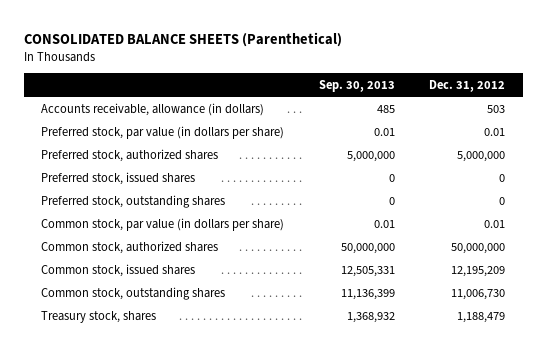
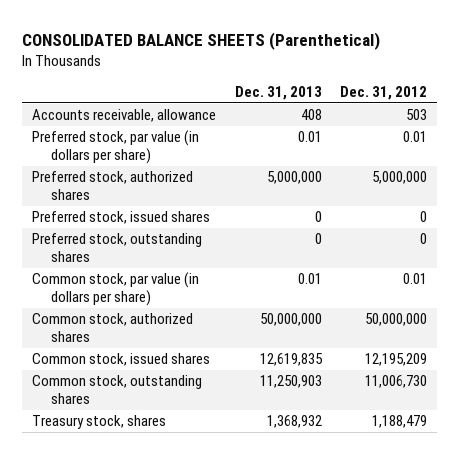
- | Sep. 30, 2013 | Dec. 31, 2012
+ | Dec. 31, 2013 | Dec. 31, 2012
- Accounts receivable, allowance (in dollars) | 485 | 503
+ Accounts receivable, allowance | 408 | 503

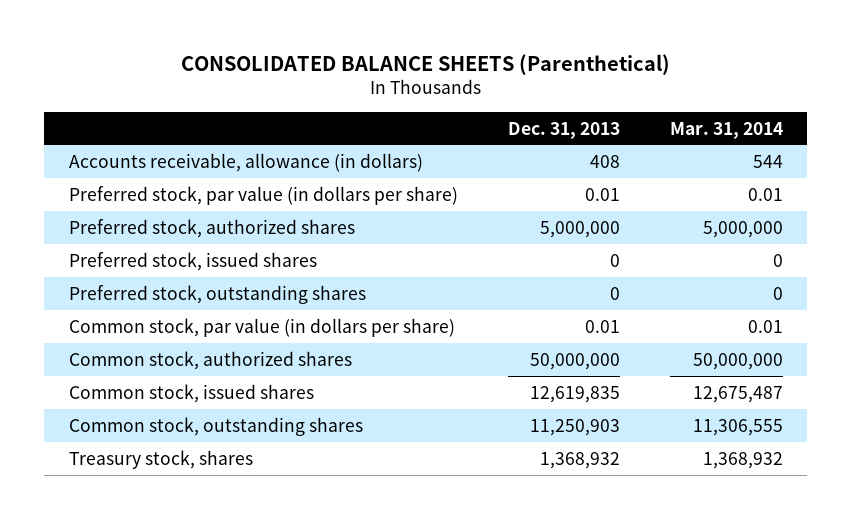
- | Dec. 31, 2013 | Dec. 31, 2012
+ | Dec. 31, 2013 | Mar. 31, 2014
- Accounts receivable, allowance | 408 | 503
+ Accounts receivable, allowance (in dollars) | 408 | 544

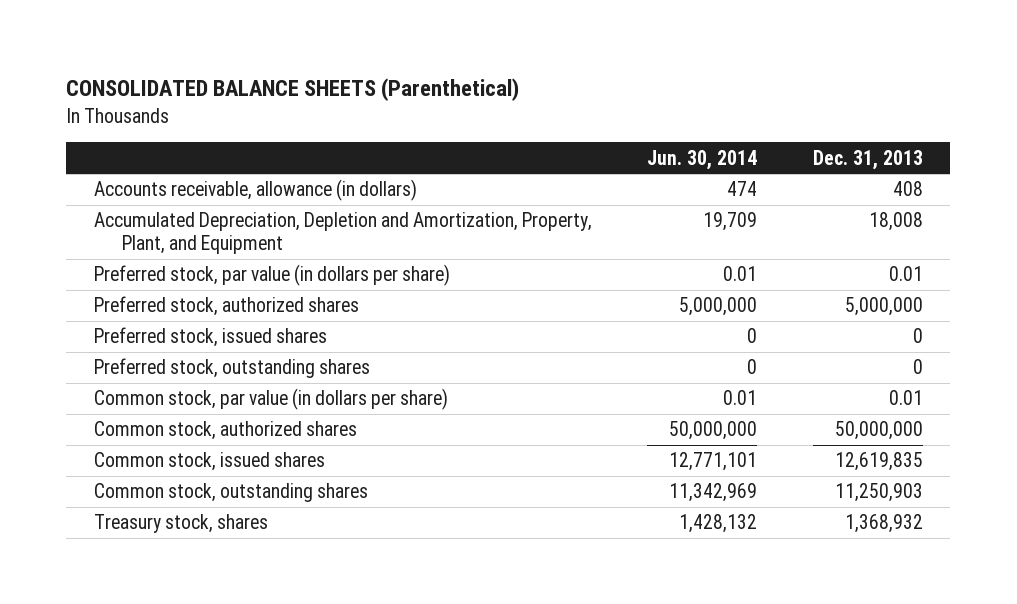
- | Dec. 31, 2013 | Mar. 31, 2014
+ | Jun. 30, 2014 | Dec. 31, 2013
+ Accumulated Depreciation, Depletion and Amortization, Property, Plant, and Equipment | 19,709 | 18,008

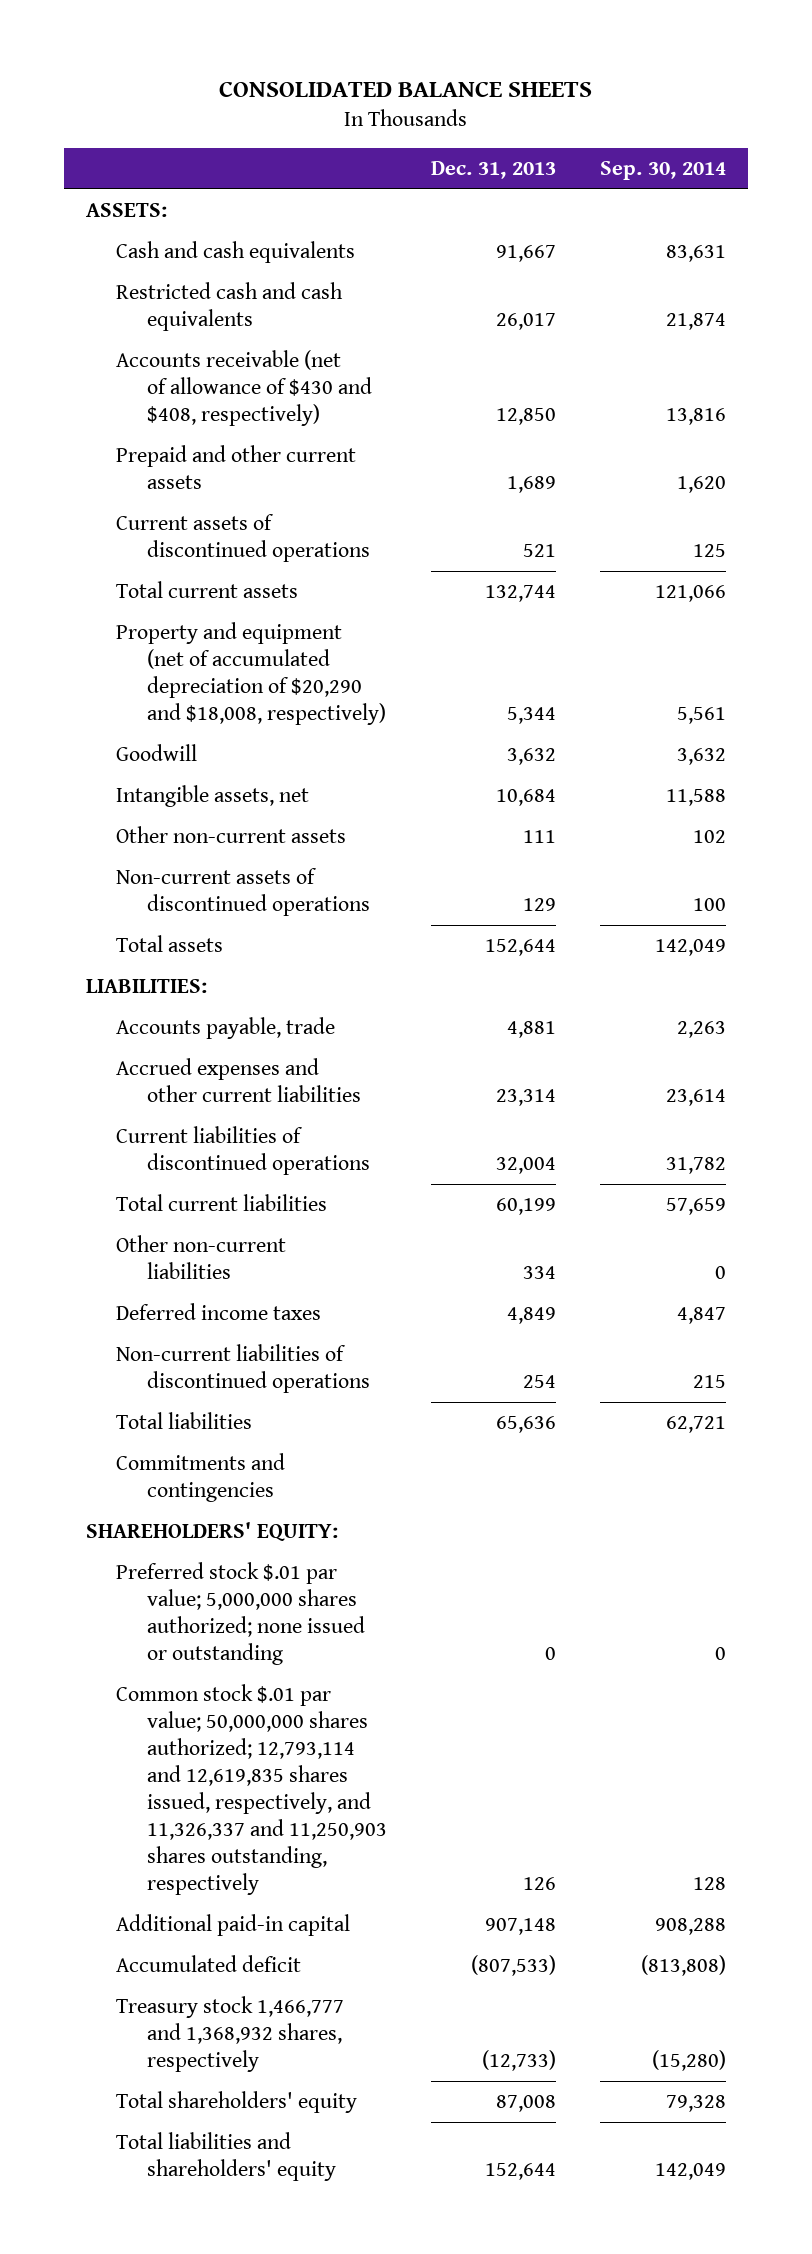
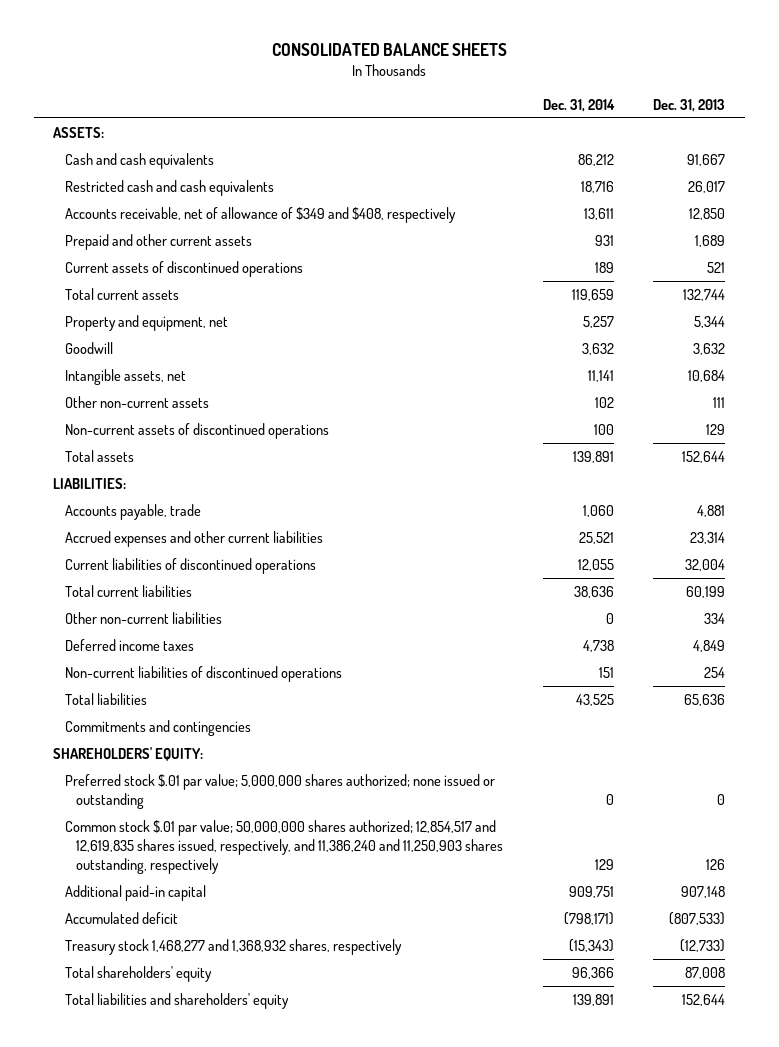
- | Dec. 31, 2013 | Sep. 30, 2014
+ | Dec. 31, 2014 | Dec. 31, 2013
- Accounts receivable (net of allowance of $430 and $408, respectively) | 12,850 | 13,816
+ Accounts receivable, net of allowance of $349 and $408, respectively | 13,611 | 12,850
- Property and equipment (net of accumulated depreciation of $20,290 and $18,008, respectively) | 5,344 | 5,561
+ Property and equipment, net | 5,257 | 5,344
- Common stock $.01 par value; 50,000,000 shares authorized; 12,793,114 and 12,619,835 shares issued, respectively, and 11,326,337 and 11,250,903 shares outstanding, respectively | 126 | 128
+ Common stock $.01 par value; 50,000,000 shares authorized; 12,854,517 and 12,619,835 shares issued, respectively, and 11,386,240 and 11,250,903 shares outstanding, respectively | 129 | 126
- Treasury stock 1,466,777 and 1,368,932 shares, respectively | (12,733) | (15,280)
+ Treasury stock 1,468,277 and 1,368,932 shares, respectively | (15,343) | (12,733)

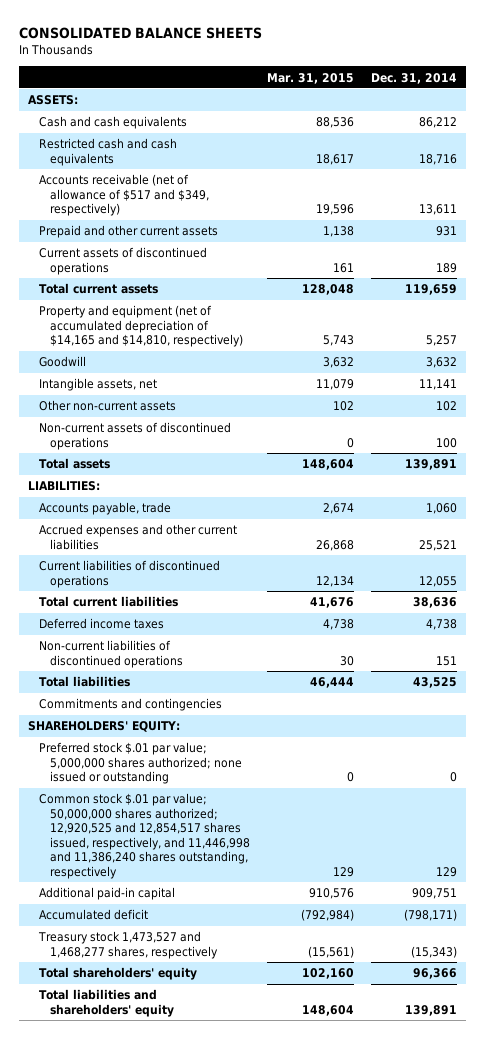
- | Dec. 31, 2014 | Dec. 31, 2013
+ | Mar. 31, 2015 | Dec. 31, 2014
- Accounts receivable, net of allowance of $349 and $408, respectively | 13,611 | 12,850
+ Accounts receivable (net of allowance of $517 and $349, respectively) | 19,596 | 13,611
- Property and equipment, net | 5,257 | 5,344
+ Property and equipment (net of accumulated depreciation of $14,165 and $14,810, respectively) | 5,743 | 5,257
- Other non-current liabilities | 0 | 334
- Common stock $.01 par value; 50,000,000 shares authorized; 12,854,517 and 12,619,835 shares issued, respectively, and 11,386,240 and 11,250,903 shares outstanding, respectively | 129 | 126
+ Common stock $.01 par value; 50,000,000 shares authorized; 12,920,525 and 12,854,517 shares issued, respectively, and 11,446,998 and 11,386,240 shares outstanding, respectively | 129 | 129
- Treasury stock 1,468,277 and 1,368,932 shares, respectively | (15,343) | (12,733)
+ Treasury stock 1,473,527 and 1,468,277 shares, respectively | (15,561) | (15,343)

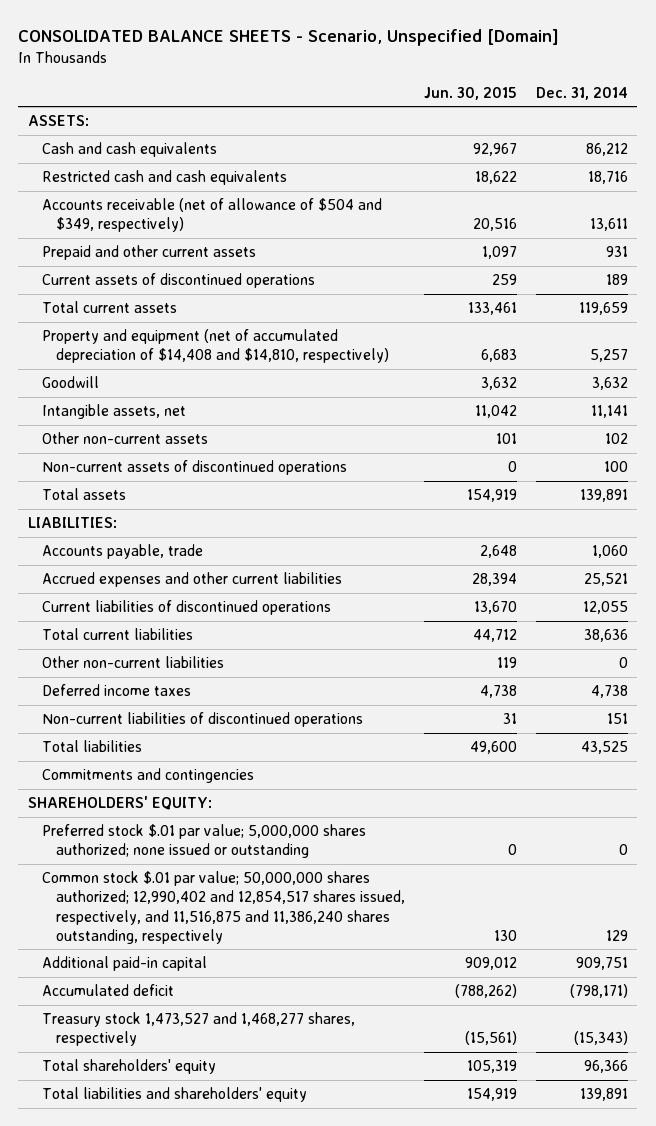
- CONSOLIDATED BALANCE SHEETS
+ CONSOLIDATED BALANCE SHEETS - Scenario, Unspecified [Domain]
- | Mar. 31, 2015 | Dec. 31, 2014
+ | Jun. 30, 2015 | Dec. 31, 2014
- Accounts receivable (net of allowance of $517 and $349, respectively) | 19,596 | 13,611
+ Accounts receivable (net of allowance of $504 and $349, respectively) | 20,516 | 13,611
- Property and equipment (net of accumulated depreciation of $14,165 and $14,810, respectively) | 5,743 | 5,257
+ Property and equipment (net of accumulated depreciation of $14,408 and $14,810, respectively) | 6,683 | 5,257
+ Other non-current liabilities | 119 | 0
- Common stock $.01 par value; 50,000,000 shares authorized; 12,920,525 and 12,854,517 shares issued, respectively, and 11,446,998 and 11,386,240 shares outstanding, respectively | 129 | 129
+ Common stock $.01 par value; 50,000,000 shares authorized; 12,990,402 and 12,854,517 shares issued, respectively, and 11,516,875 and 11,386,240 shares outstanding, respectively | 130 | 129

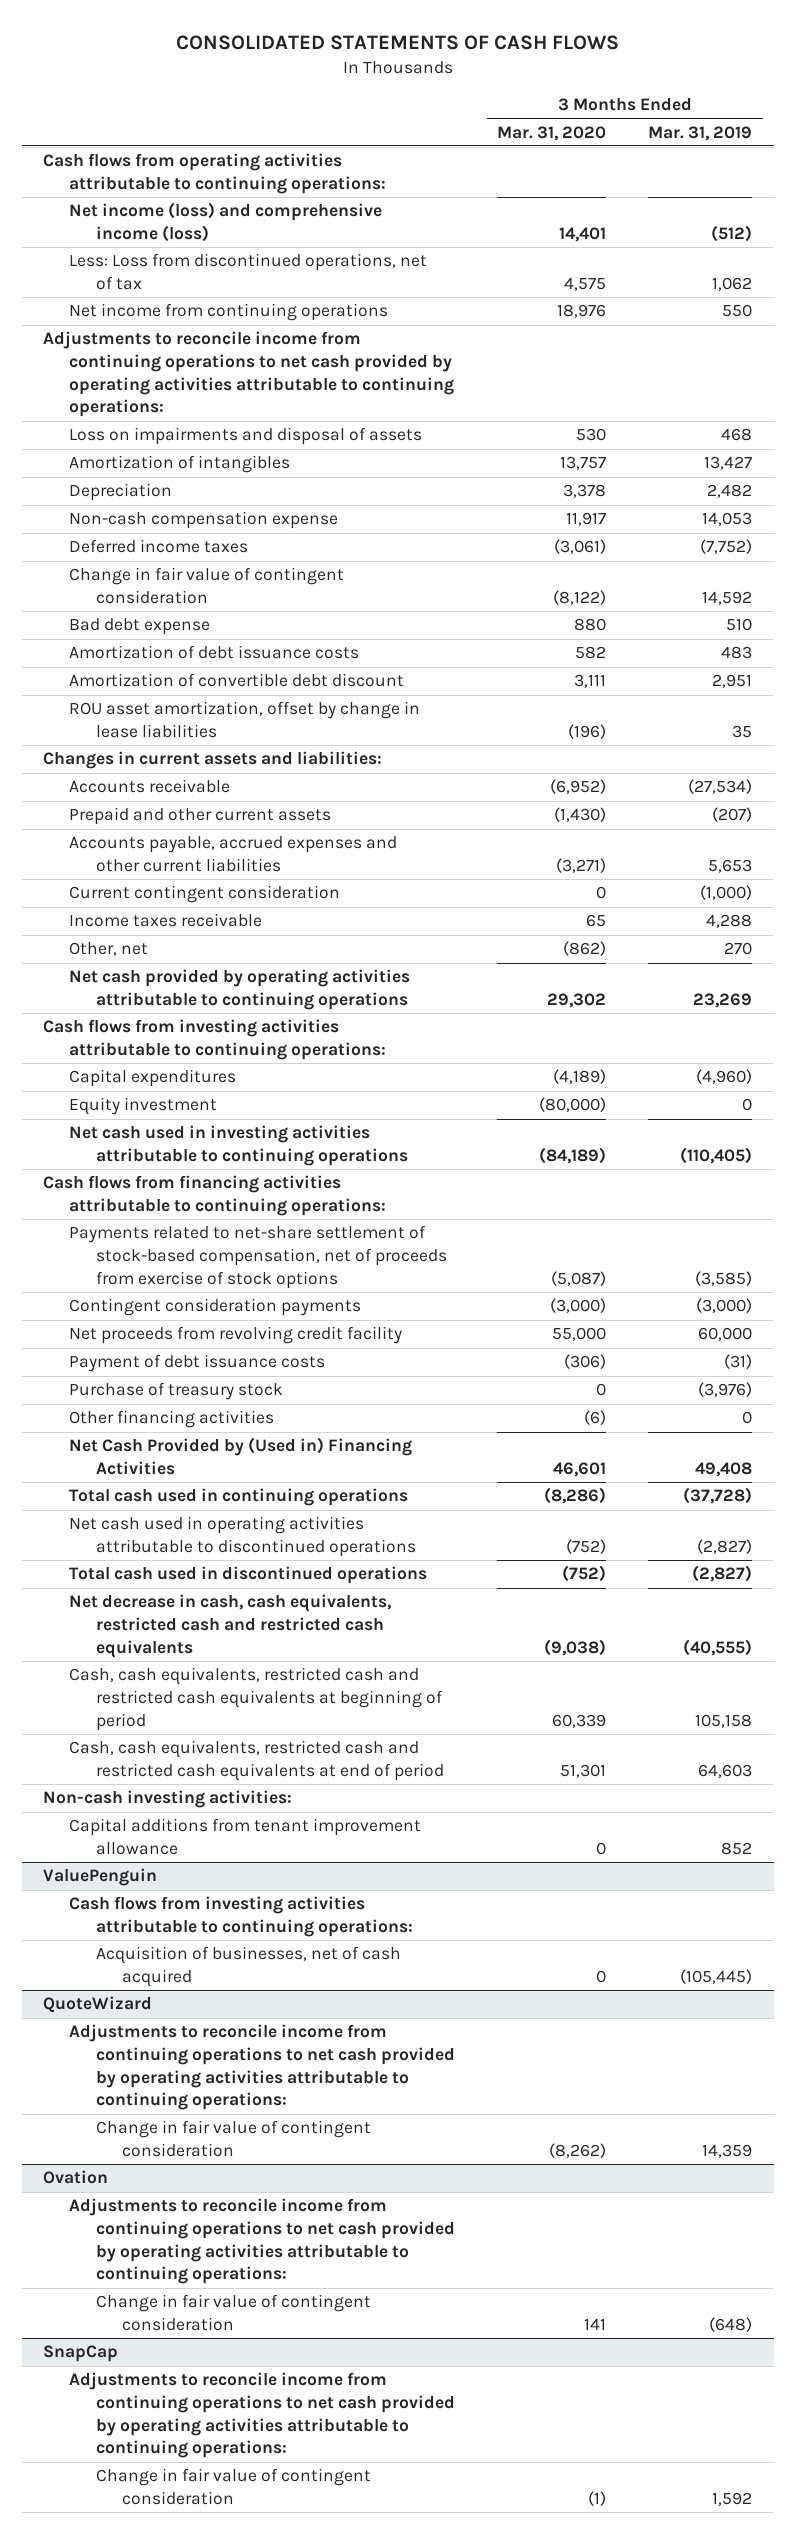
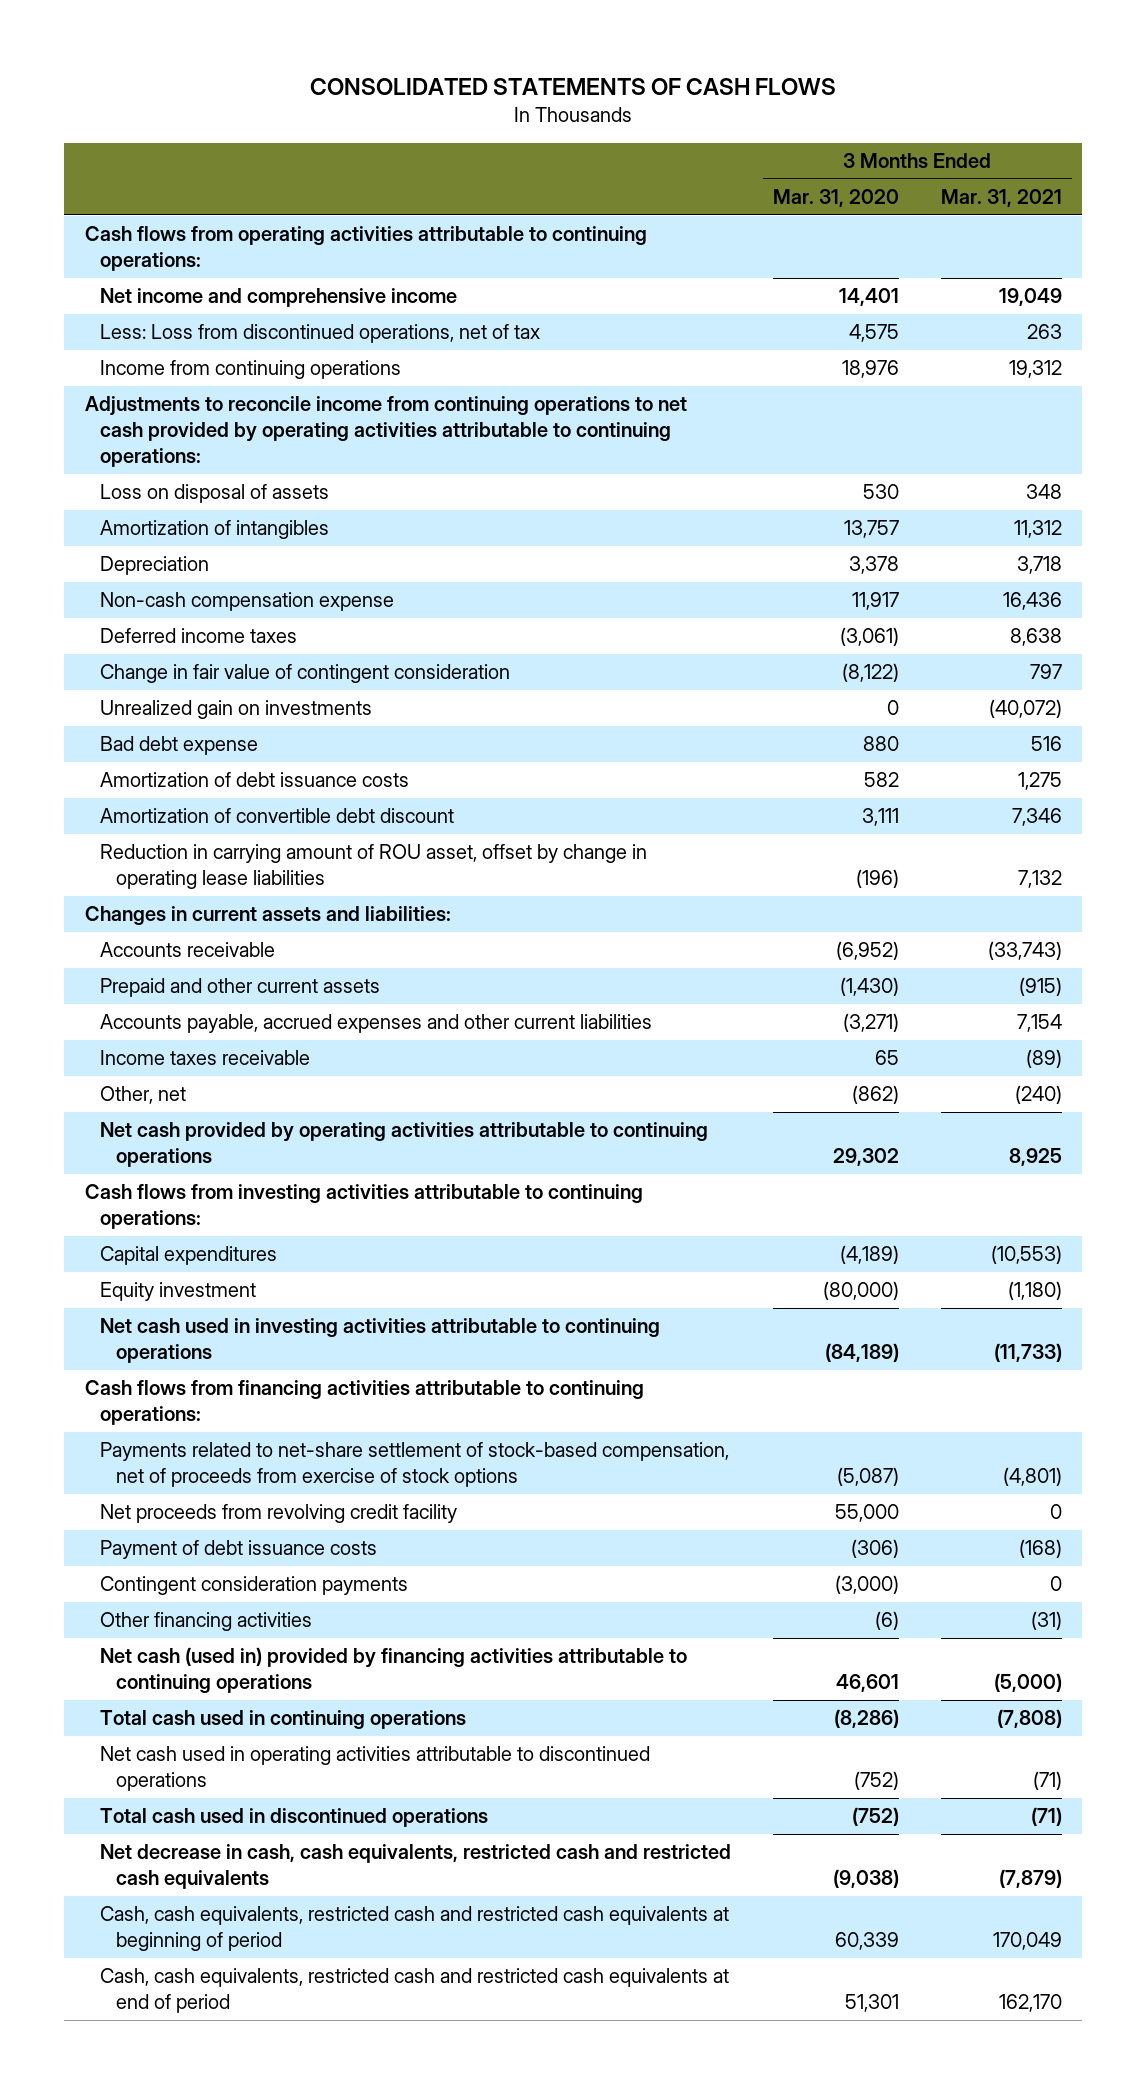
- | 3 Months Ended Mar. 31, 2020 | 3 Months Ended Mar. 31, 2019
+ | 3 Months Ended Mar. 31, 2020 | 3 Months Ended Mar. 31, 2021
- Net income (loss) and comprehensive income (loss) | 14,401 | (512)
+ Net income and comprehensive income | 14,401 | 19,049
- Net income from continuing operations | 18,976 | 550
+ Income from continuing operations | 18,976 | 19,312
- Loss on impairments and disposal of assets | 530 | 468
+ Loss on disposal of assets | 530 | 348
+ Unrealized gain on investments | 0 | (40,072)
- ROU asset amortization, offset by change in lease liabilities | (196) | 35
+ Reduction in carrying amount of ROU asset, offset by change in operating lease liabilities | (196) | 7,132
- Current contingent consideration | 0 | (1,000)
- Purchase of treasury stock | 0 | (3,976)
moved down: Contingent consideration payments | (3,000) | 0
- Net Cash Provided by (Used in) Financing Activities | 46,601 | 49,408
+ Net cash (used in) provided by financing activities attributable to continuing operations | 46,601 | (5,000)
- Non-cash investing activities:
- Capital additions from tenant improvement allowance | 0 | 852
- ValuePenguin
- Cash flows from investing activities attributable to continuing operations:
- Acquisition of businesses, net of cash acquired | 0 | (105,445)
- QuoteWizard
- Adjustments to reconcile income from continuing operations to net cash provided by operating activities attributable to continuing operations:
- Change in fair value of contingent consideration | (8,262) | 14,359
- Ovation
- Adjustments to reconcile income from continuing operations to net cash provided by operating activities attributable to continuing operations:
- Change in fair value of contingent consideration | 141 | (648)
- SnapCap
- Adjustments to reconcile income from continuing operations to net cash provided by operating activities attributable to continuing operations:
- Change in fair value of contingent consideration | (1) | 1,592

